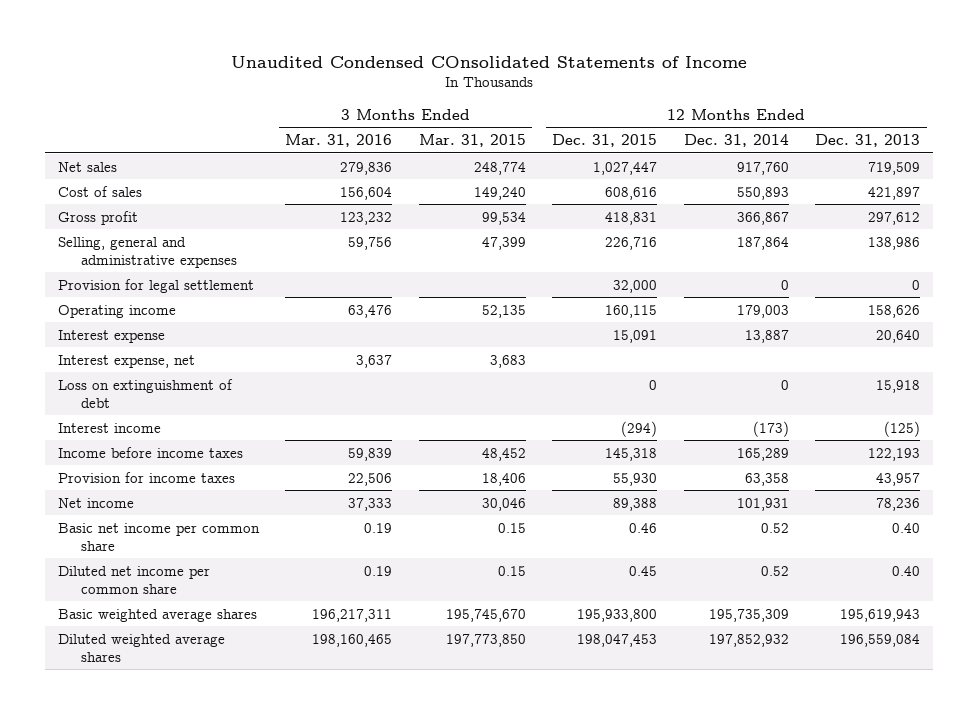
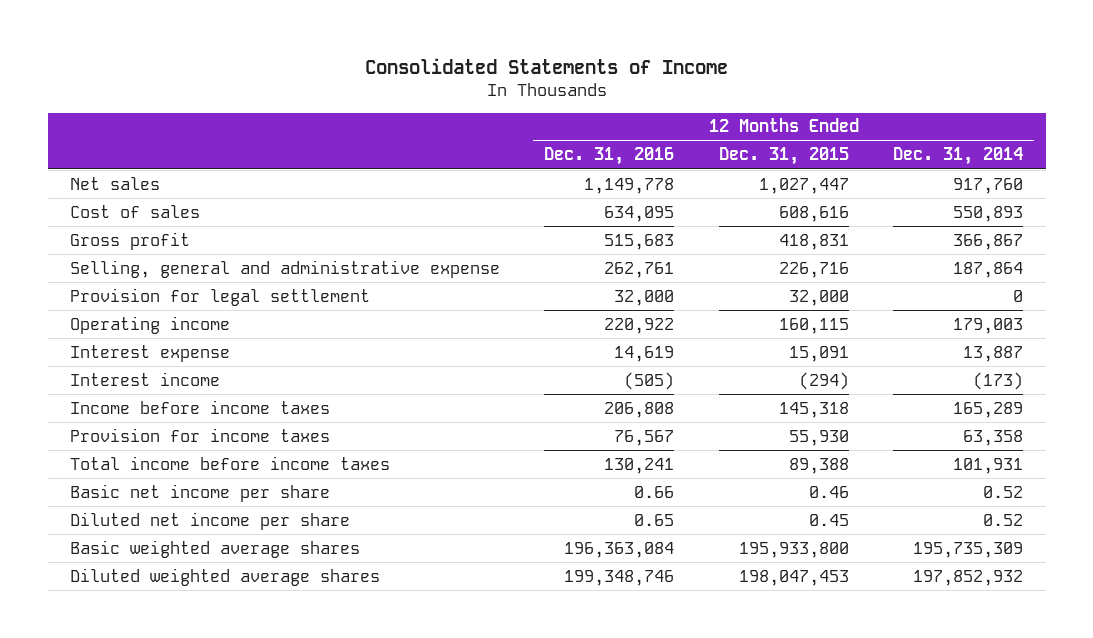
- Unaudited Condensed COnsolidated Statements of Income
+ Consolidated Statements of Income
- | 3 Months Ended Mar. 31, 2016 | 3 Months Ended Mar. 31, 2015 | 12 Months Ended Dec. 31, 2015 | 12 Months Ended Dec. 31, 2014 | 12 Months Ended Dec. 31, 2013
+ | 12 Months Ended Dec. 31, 2016 | 12 Months Ended Dec. 31, 2015 | 12 Months Ended Dec. 31, 2014
- Selling, general and administrative expenses | 59,756 | 47,399 | 226,716 | 187,864 | 138,986
+ Selling, general and administrative expense | 262,761 | 226,716 | 187,864
- Interest expense, net | 3,637 | 3,683 | | |
- Loss on extinguishment of debt | | | 0 | 0 | 15,918
- Net income | 37,333 | 30,046 | 89,388 | 101,931 | 78,236
- Basic net income per common share | 0.19 | 0.15 | 0.46 | 0.52 | 0.40
- Diluted net income per common share | 0.19 | 0.15 | 0.45 | 0.52 | 0.40
+ Total income before income taxes | 130,241 | 89,388 | 101,931
+ Basic net income per share | 0.66 | 0.46 | 0.52
+ Diluted net income per share | 0.65 | 0.45 | 0.52

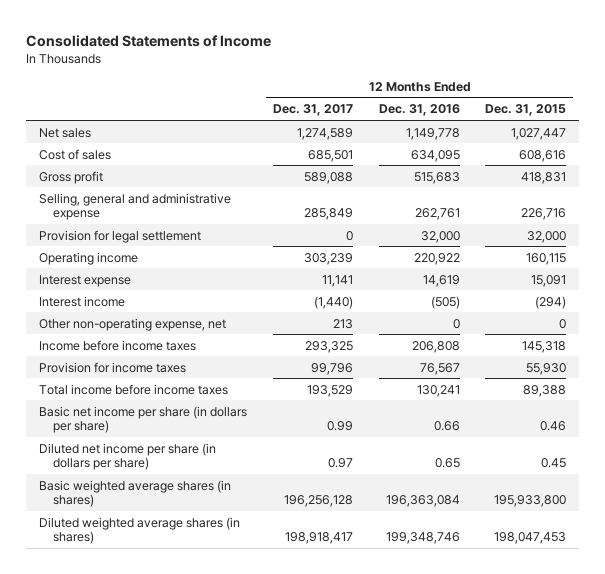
- | 12 Months Ended Dec. 31, 2016 | 12 Months Ended Dec. 31, 2015 | 12 Months Ended Dec. 31, 2014
+ | 12 Months Ended Dec. 31, 2017 | 12 Months Ended Dec. 31, 2016 | 12 Months Ended Dec. 31, 2015
+ Other non-operating expense, net | 213 | 0 | 0
- Basic net income per share | 0.66 | 0.46 | 0.52
- Diluted net income per share | 0.65 | 0.45 | 0.52
- Basic weighted average shares | 196,363,084 | 195,933,800 | 195,735,309
- Diluted weighted average shares | 199,348,746 | 198,047,453 | 197,852,932
+ Basic net income per share (in dollars per share) | 0.99 | 0.66 | 0.46
+ Diluted net income per share (in dollars per share) | 0.97 | 0.65 | 0.45
+ Basic weighted average shares (in shares) | 196,256,128 | 196,363,084 | 195,933,800
+ Diluted weighted average shares (in shares) | 198,918,417 | 199,348,746 | 198,047,453

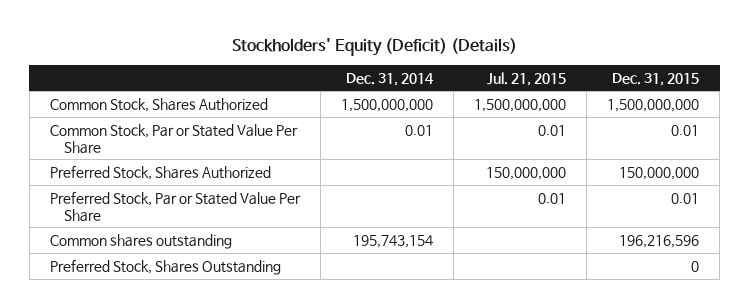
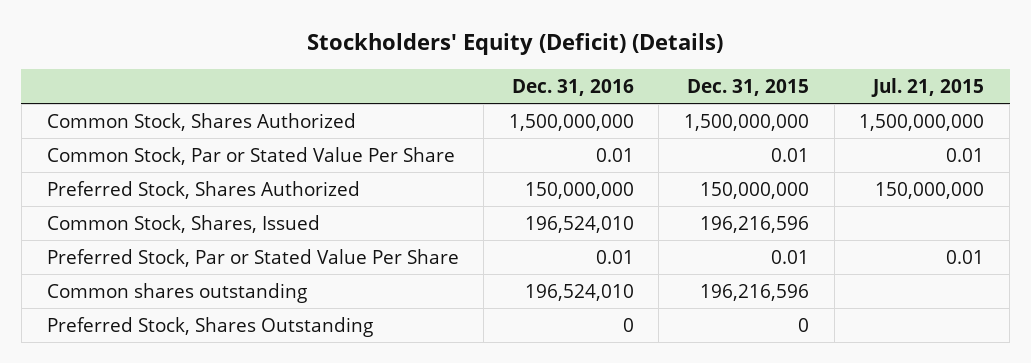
- | Dec. 31, 2014 | Jul. 21, 2015 | Dec. 31, 2015
+ | Dec. 31, 2016 | Dec. 31, 2015 | Jul. 21, 2015
+ Common Stock, Shares, Issued | 196,524,010 | 196,216,596 |

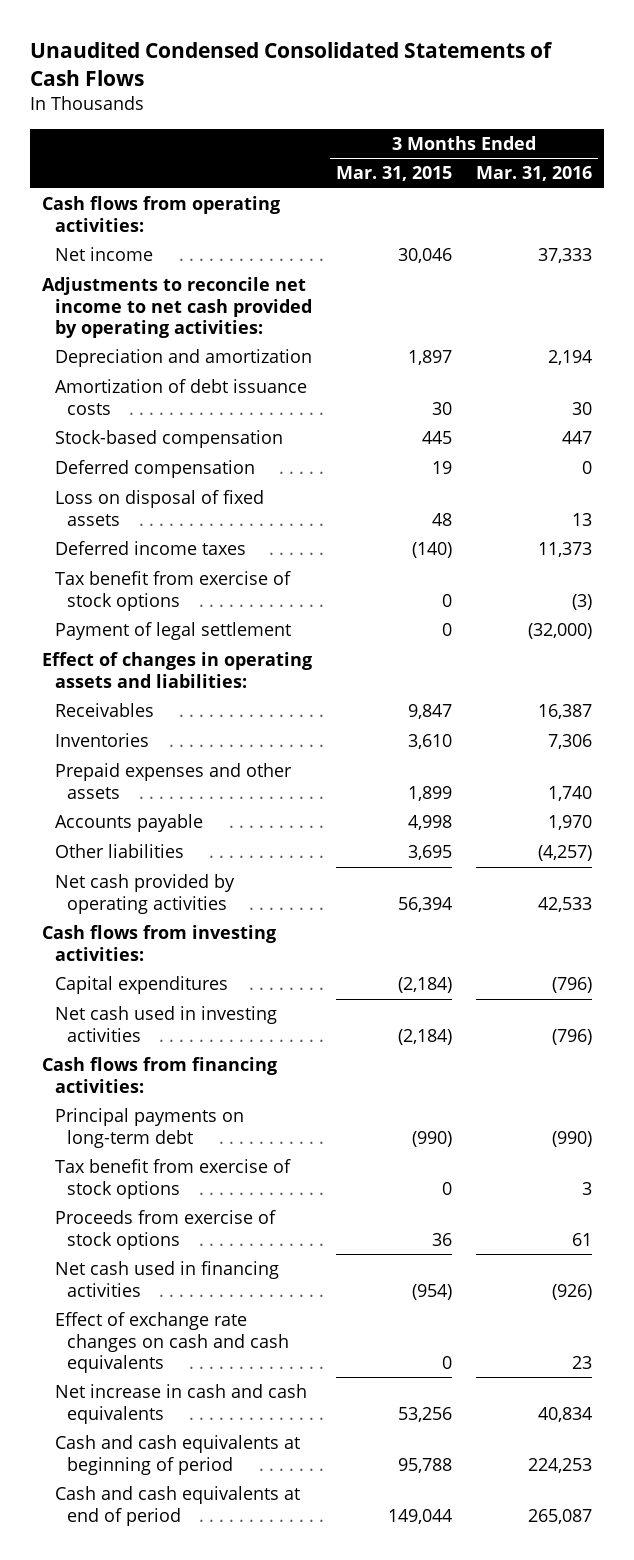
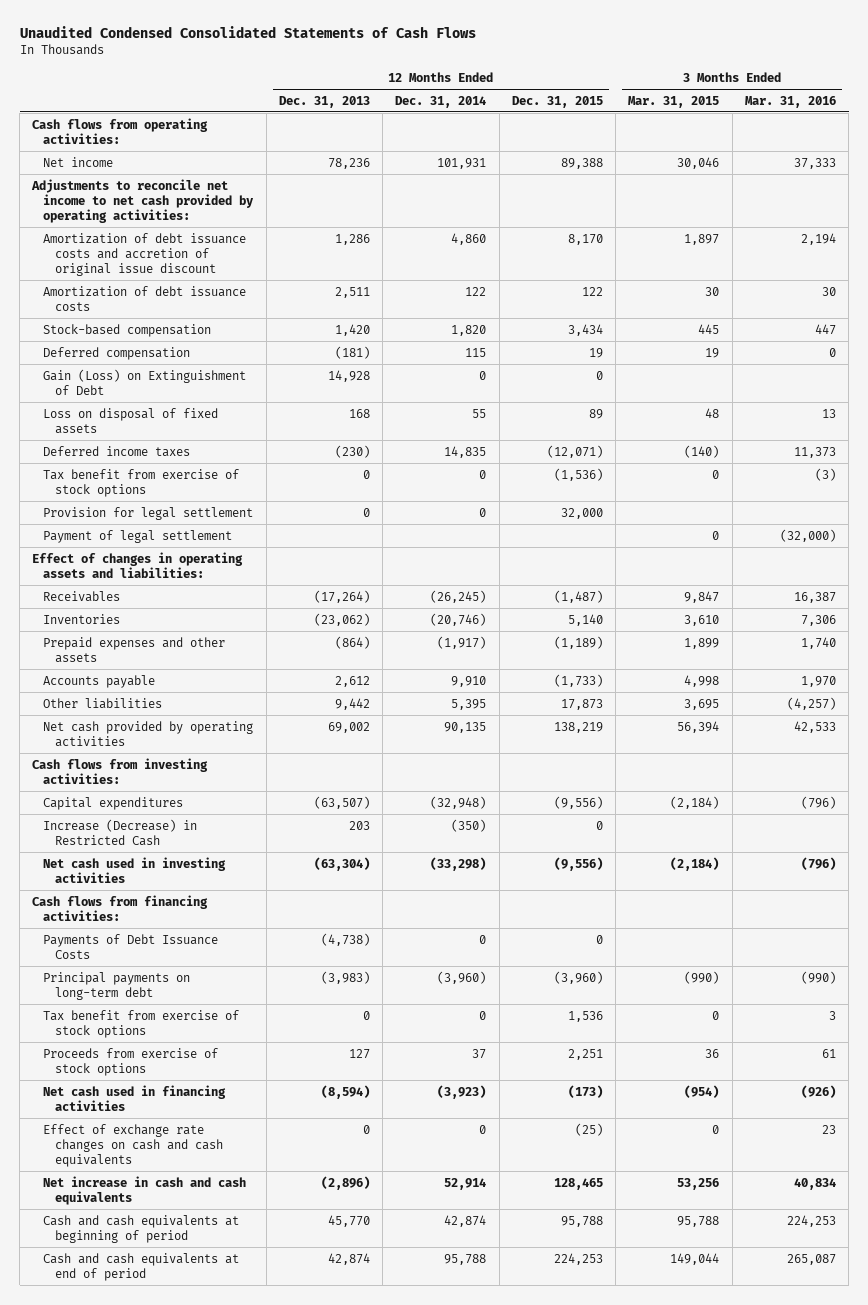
- | 3 Months Ended Mar. 31, 2015 | 3 Months Ended Mar. 31, 2016
+ | 12 Months Ended Dec. 31, 2013 | 12 Months Ended Dec. 31, 2014 | 12 Months Ended Dec. 31, 2015 | 3 Months Ended Mar. 31, 2015 | 3 Months Ended Mar. 31, 2016
- Depreciation and amortization | 1,897 | 2,194
+ Amortization of debt issuance costs and accretion of original issue discount | 1,286 | 4,860 | 8,170 | 1,897 | 2,194
+ Gain (Loss) on Extinguishment of Debt | 14,928 | 0 | 0 | |
+ Provision for legal settlement | 0 | 0 | 32,000 | |
+ Increase (Decrease) in Restricted Cash | 203 | (350) | 0 | |
+ Payments of Debt Issuance Costs | (4,738) | 0 | 0 | |

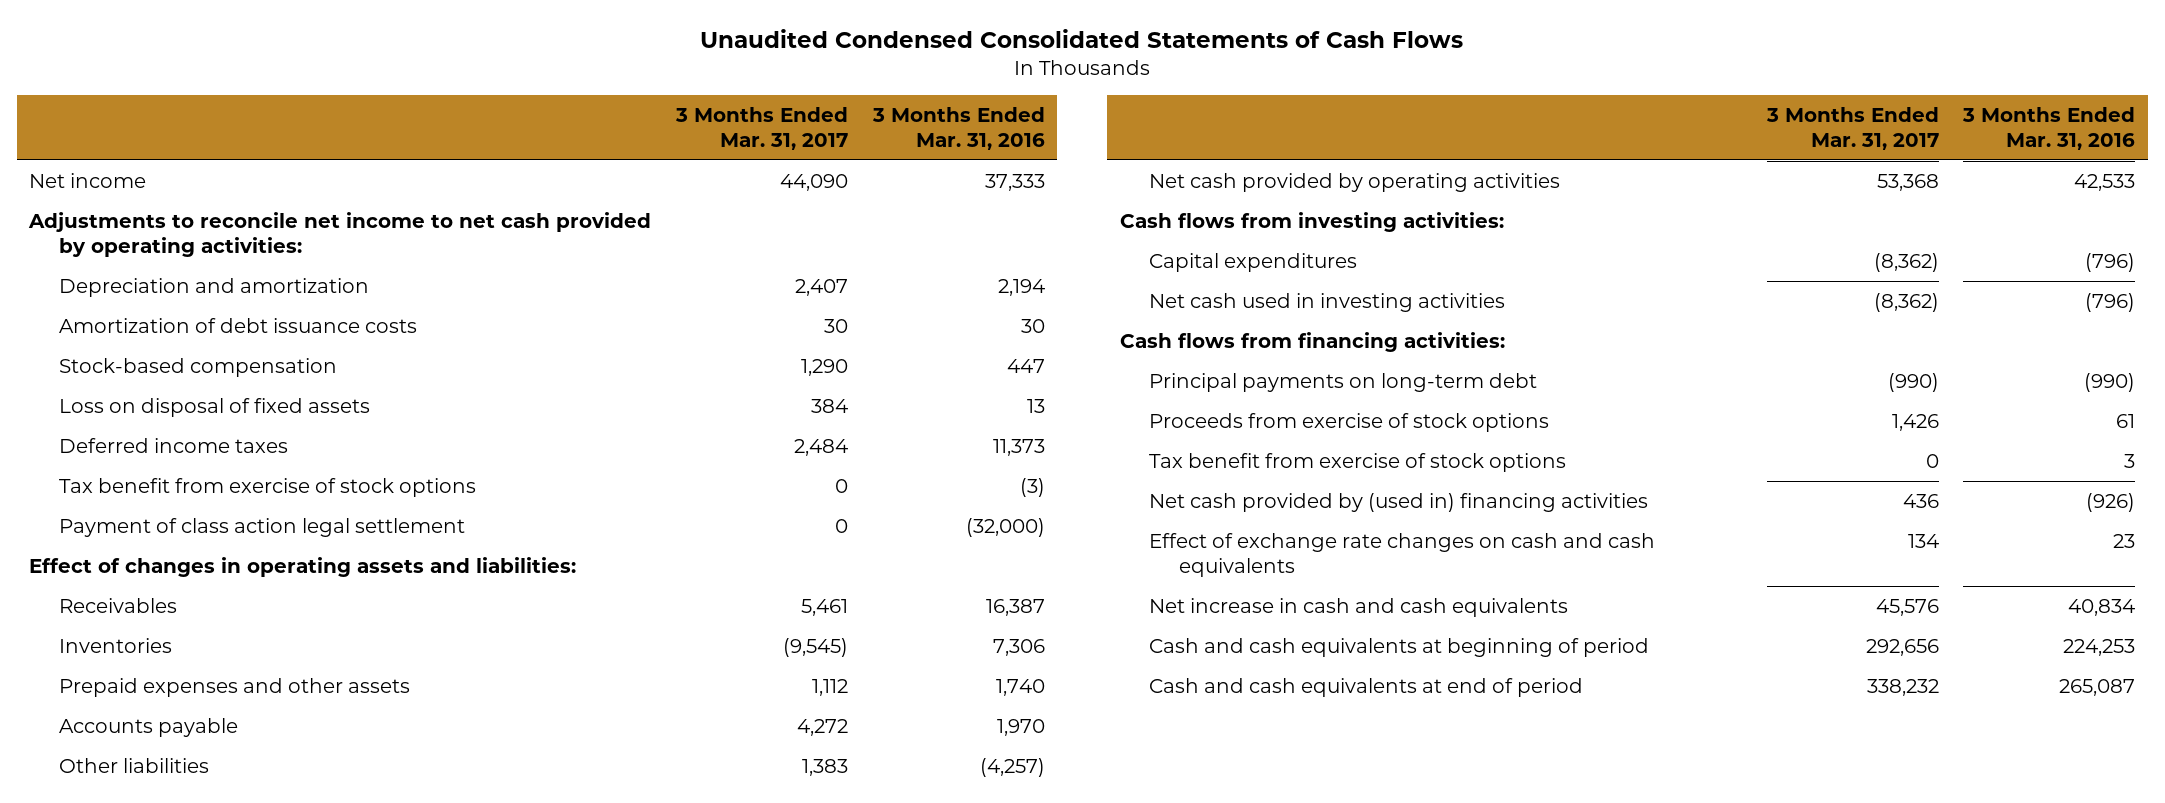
- | 12 Months Ended Dec. 31, 2013 | 12 Months Ended Dec. 31, 2014 | 12 Months Ended Dec. 31, 2015 | 3 Months Ended Mar. 31, 2015 | 3 Months Ended Mar. 31, 2016
+ | 3 Months Ended Mar. 31, 2017 | 3 Months Ended Mar. 31, 2016
- Cash flows from operating activities:
- Amortization of debt issuance costs and accretion of original issue discount | 1,286 | 4,860 | 8,170 | 1,897 | 2,194
+ Depreciation and amortization | 2,407 | 2,194
- Deferred compensation | (181) | 115 | 19 | 19 | 0
- Gain (Loss) on Extinguishment of Debt | 14,928 | 0 | 0 | |
- Provision for legal settlement | 0 | 0 | 32,000 | |
- Payment of legal settlement | | | | 0 | (32,000)
+ Payment of class action legal settlement | 0 | (32,000)
- Increase (Decrease) in Restricted Cash | 203 | (350) | 0 | |
- Payments of Debt Issuance Costs | (4,738) | 0 | 0 | |
- Net cash used in financing activities | (8,594) | (3,923) | (173) | (954) | (926)
moved down: Tax benefit from exercise of stock options | 0 | 3
+ Net cash provided by (used in) financing activities | 436 | (926)

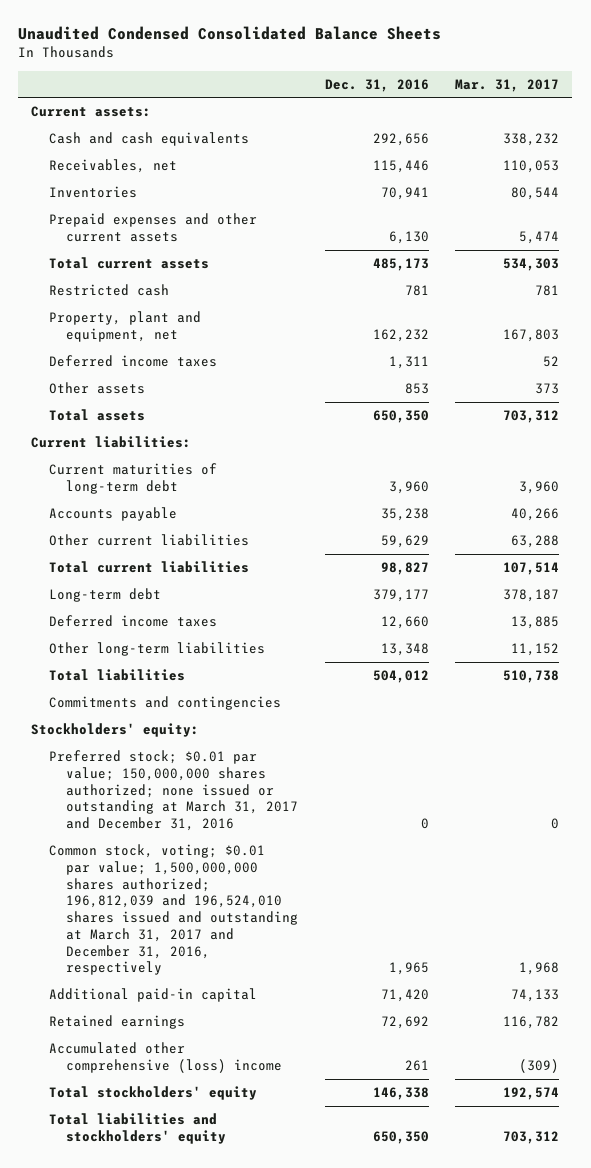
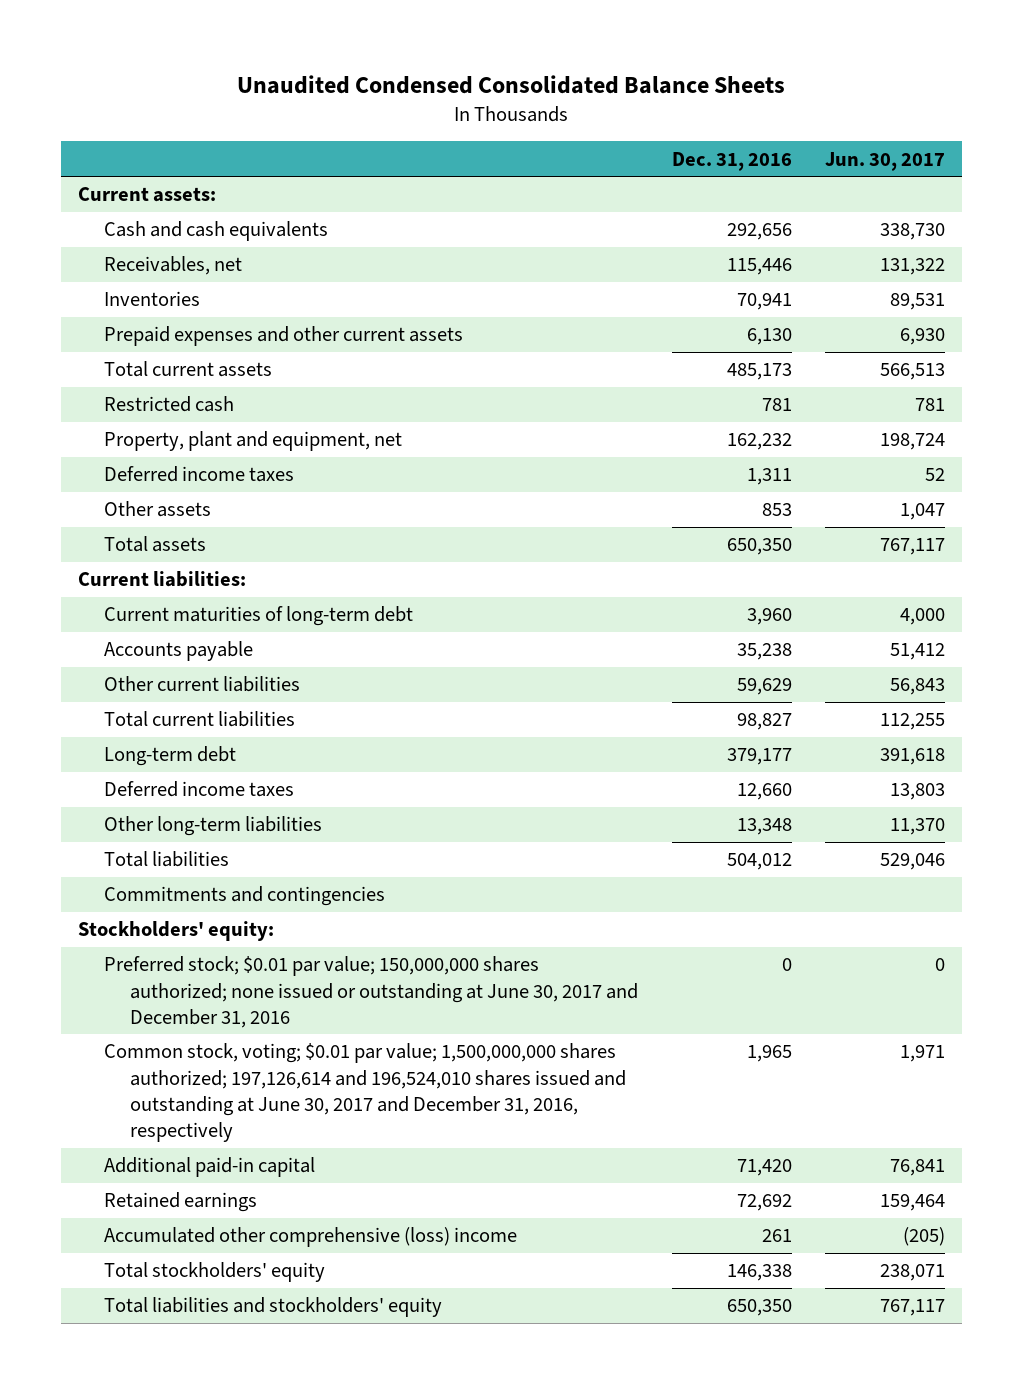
- | Dec. 31, 2016 | Mar. 31, 2017
+ | Dec. 31, 2016 | Jun. 30, 2017
- Preferred stock; $0.01 par value; 150,000,000 shares authorized; none issued or outstanding at March 31, 2017 and December 31, 2016 | 0 | 0
- Common stock, voting; $0.01 par value; 1,500,000,000 shares authorized; 196,812,039 and 196,524,010 shares issued and outstanding at March 31, 2017 and December 31, 2016, respectively | 1,965 | 1,968
+ Preferred stock; $0.01 par value; 150,000,000 shares authorized; none issued or outstanding at June 30, 2017 and December 31, 2016 | 0 | 0
+ Common stock, voting; $0.01 par value; 1,500,000,000 shares authorized; 197,126,614 and 196,524,010 shares issued and outstanding at June 30, 2017 and December 31, 2016, respectively | 1,965 | 1,971

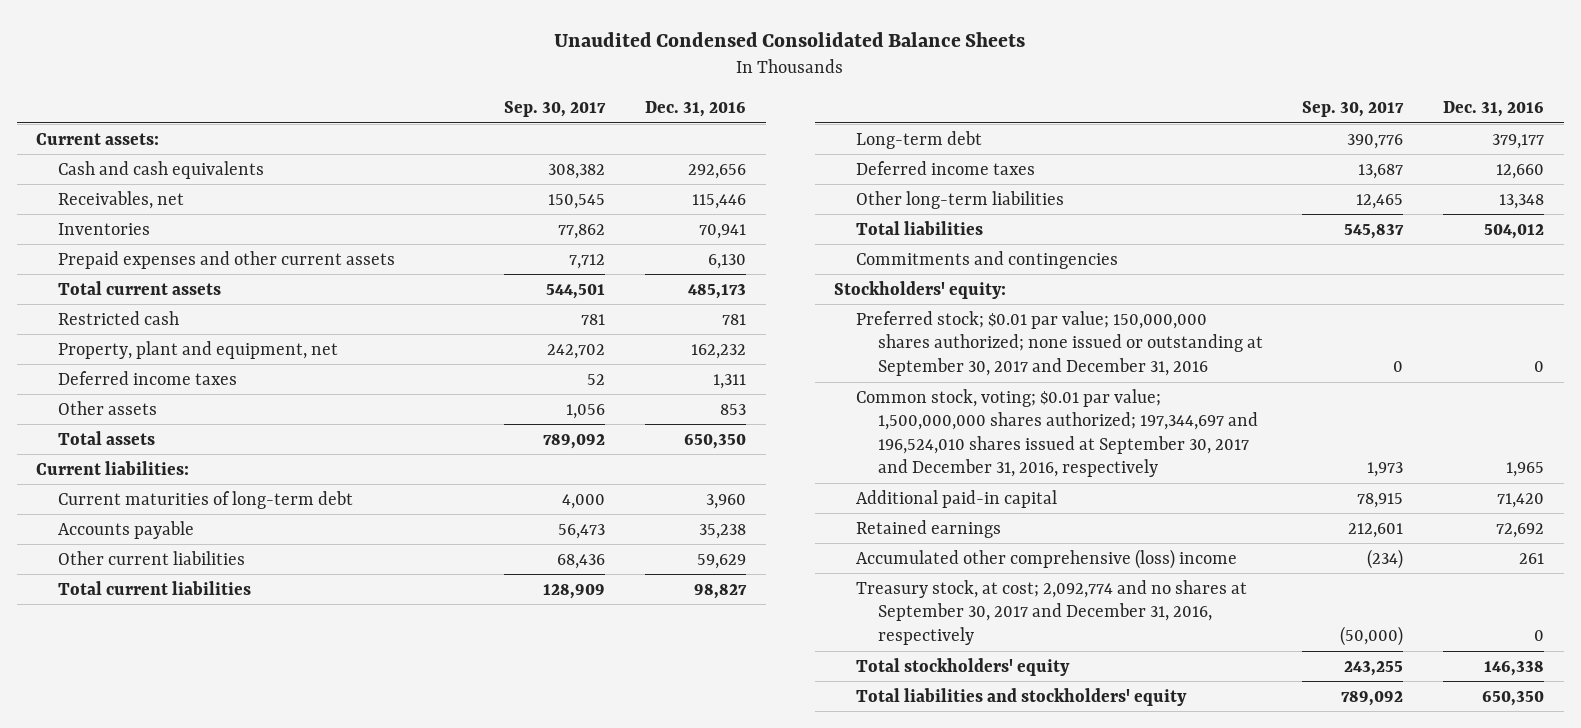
- | Dec. 31, 2016 | Jun. 30, 2017
+ | Sep. 30, 2017 | Dec. 31, 2016
- Preferred stock; $0.01 par value; 150,000,000 shares authorized; none issued or outstanding at June 30, 2017 and December 31, 2016 | 0 | 0
- Common stock, voting; $0.01 par value; 1,500,000,000 shares authorized; 197,126,614 and 196,524,010 shares issued and outstanding at June 30, 2017 and December 31, 2016, respectively | 1,965 | 1,971
+ Preferred stock; $0.01 par value; 150,000,000 shares authorized; none issued or outstanding at September 30, 2017 and December 31, 2016 | 0 | 0
+ Common stock, voting; $0.01 par value; 1,500,000,000 shares authorized; 197,344,697 and 196,524,010 shares issued at September 30, 2017 and December 31, 2016, respectively | 1,973 | 1,965
+ Treasury stock, at cost; 2,092,774 and no shares at September 30, 2017 and December 31, 2016, respectively | (50,000) | 0

